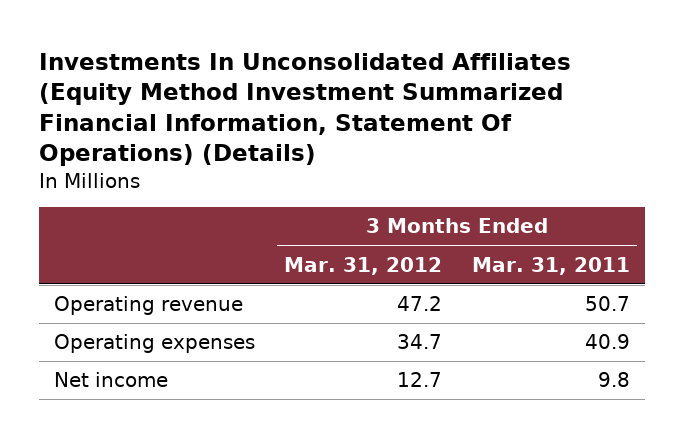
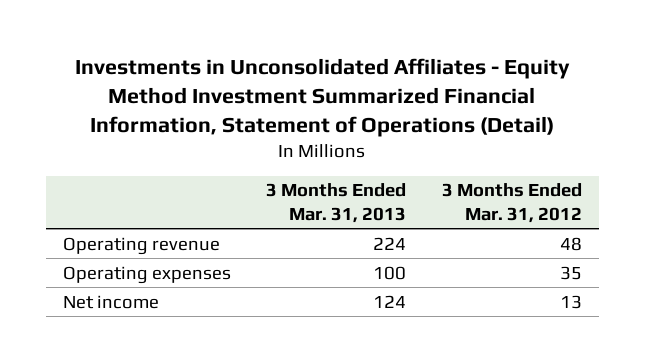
- Investments In Unconsolidated Affiliates (Equity Method Investment Summarized Financial Information, Statement Of Operations) (Details)
+ Investments in Unconsolidated Affiliates - Equity Method Investment Summarized Financial Information, Statement of Operations (Detail)
- | 3 Months Ended Mar. 31, 2012 | 3 Months Ended Mar. 31, 2011
+ | 3 Months Ended Mar. 31, 2013 | 3 Months Ended Mar. 31, 2012
- Operating revenue | 47.2 | 50.7
- Operating expenses | 34.7 | 40.9
- Net income | 12.7 | 9.8
+ Operating revenue | 224 | 48
+ Operating expenses | 100 | 35
+ Net income | 124 | 13

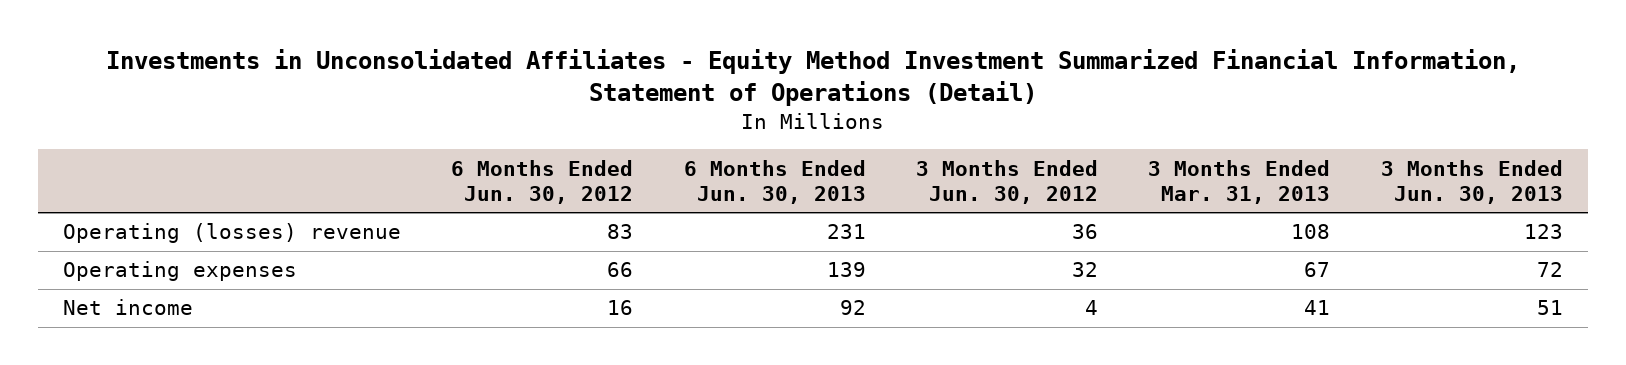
- | 3 Months Ended Mar. 31, 2013 | 3 Months Ended Mar. 31, 2012
+ | 6 Months Ended Jun. 30, 2012 | 6 Months Ended Jun. 30, 2013 | 3 Months Ended Jun. 30, 2012 | 3 Months Ended Mar. 31, 2013 | 3 Months Ended Jun. 30, 2013
- Operating revenue | 224 | 48
- Operating expenses | 100 | 35
- Net income | 124 | 13
+ Operating (losses) revenue | 83 | 231 | 36 | 108 | 123
+ Operating expenses | 66 | 139 | 32 | 67 | 72
+ Net income | 16 | 92 | 4 | 41 | 51

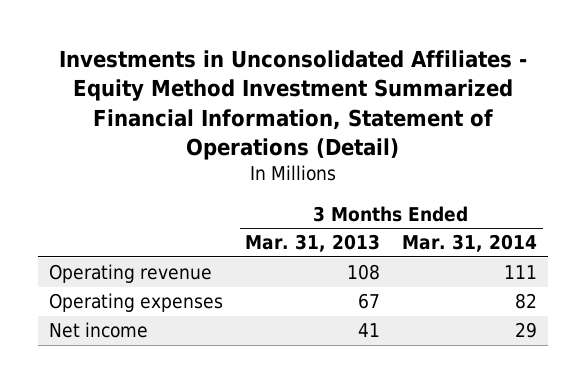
- | 6 Months Ended Jun. 30, 2012 | 6 Months Ended Jun. 30, 2013 | 3 Months Ended Jun. 30, 2012 | 3 Months Ended Mar. 31, 2013 | 3 Months Ended Jun. 30, 2013
+ | 3 Months Ended Mar. 31, 2013 | 3 Months Ended Mar. 31, 2014
- Operating (losses) revenue | 83 | 231 | 36 | 108 | 123
+ Operating revenue | 108 | 111

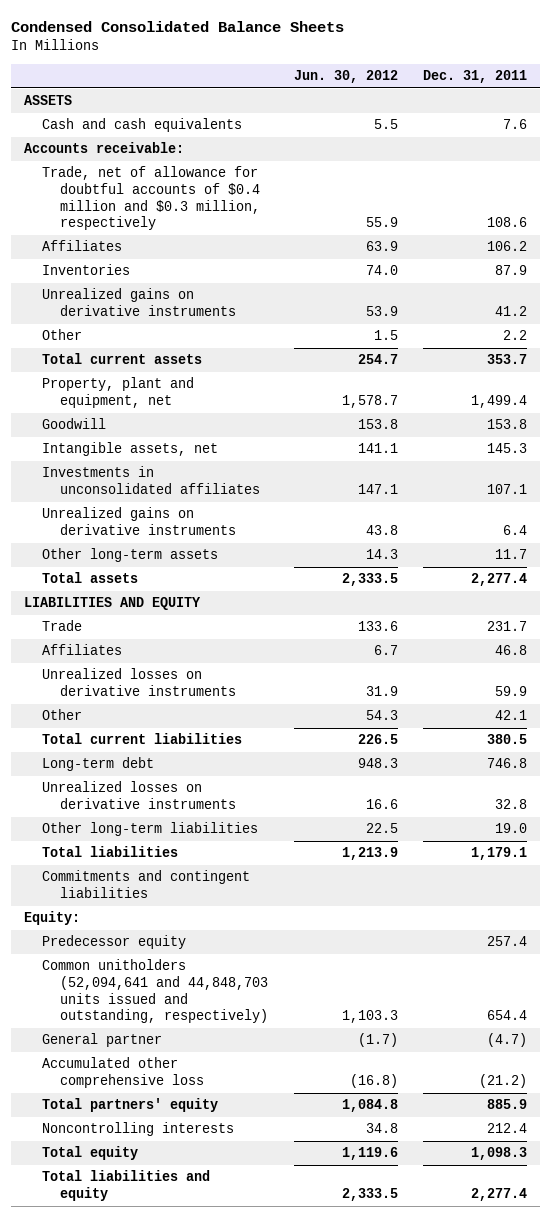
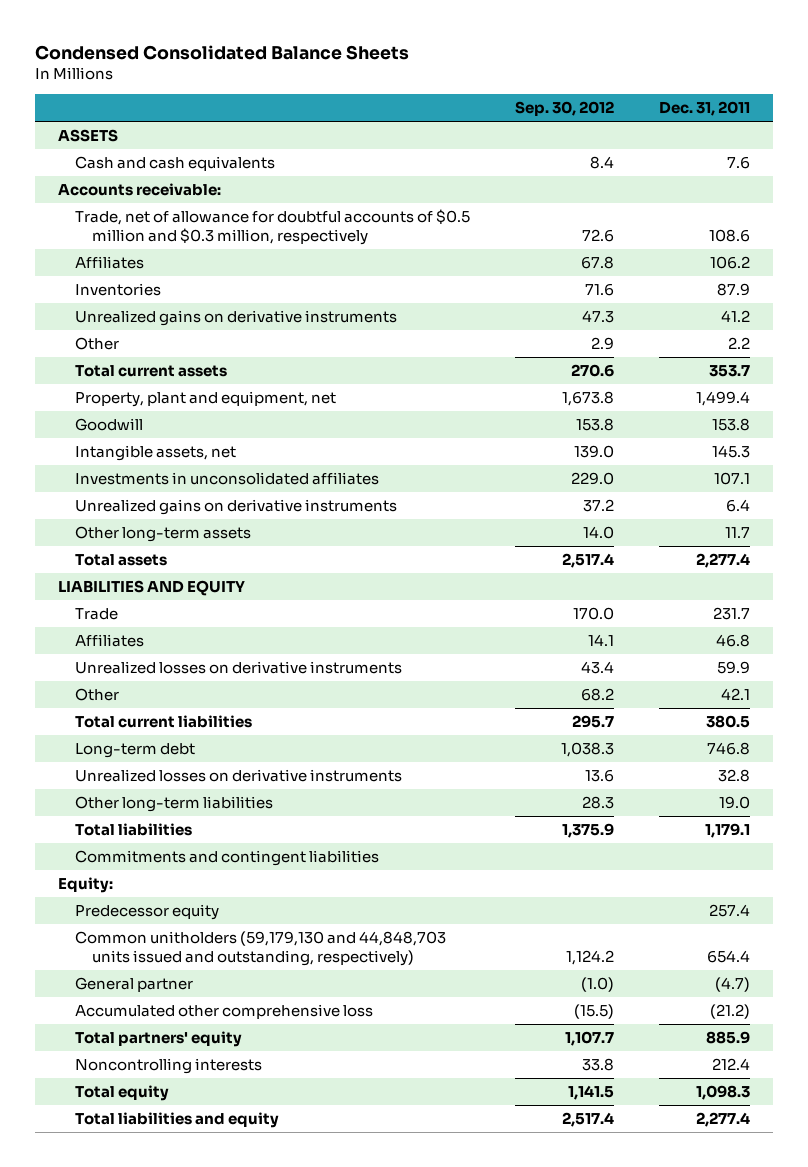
- | Jun. 30, 2012 | Dec. 31, 2011
+ | Sep. 30, 2012 | Dec. 31, 2011
- Trade, net of allowance for doubtful accounts of $0.4 million and $0.3 million, respectively | 55.9 | 108.6
+ Trade, net of allowance for doubtful accounts of $0.5 million and $0.3 million, respectively | 72.6 | 108.6
- Common unitholders (52,094,641 and 44,848,703 units issued and outstanding, respectively) | 1,103.3 | 654.4
+ Common unitholders (59,179,130 and 44,848,703 units issued and outstanding, respectively) | 1,124.2 | 654.4

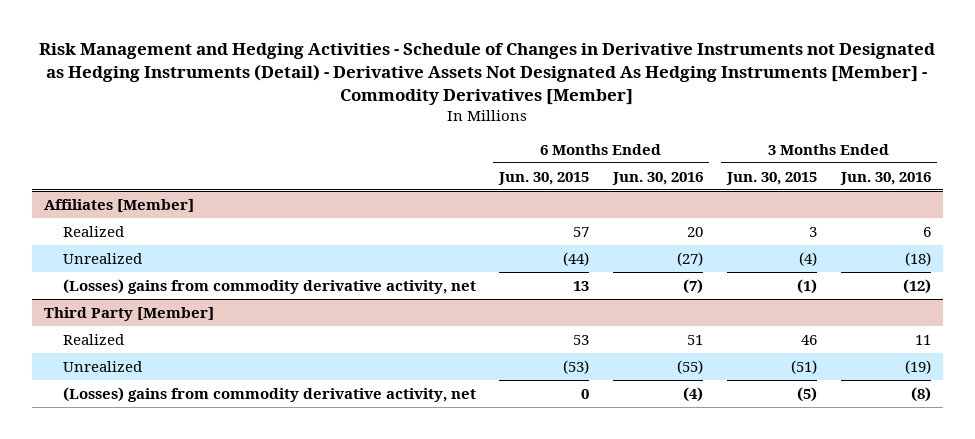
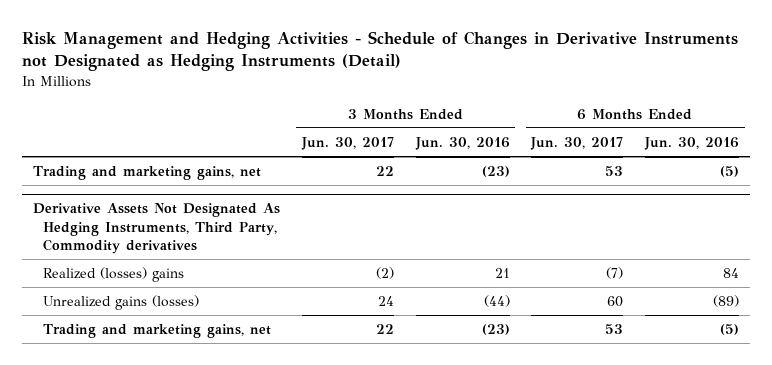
- Risk Management and Hedging Activities - Schedule of Changes in Derivative Instruments not Designated as Hedging Instruments (Detail) - Derivative Assets Not Designated As Hedging Instruments [Member] - Commodity Derivatives [Member]
+ Risk Management and Hedging Activities - Schedule of Changes in Derivative Instruments not Designated as Hedging Instruments (Detail)
- | 6 Months Ended Jun. 30, 2015 | 6 Months Ended Jun. 30, 2016 | 3 Months Ended Jun. 30, 2015 | 3 Months Ended Jun. 30, 2016
+ | 3 Months Ended Jun. 30, 2017 | 3 Months Ended Jun. 30, 2016 | 6 Months Ended Jun. 30, 2017 | 6 Months Ended Jun. 30, 2016
- Affiliates [Member]
- Realized | 57 | 20 | 3 | 6
- Unrealized | (44) | (27) | (4) | (18)
- (Losses) gains from commodity derivative activity, net | 13 | (7) | (1) | (12)
- Third Party [Member]
- Realized | 53 | 51 | 46 | 11
- Unrealized | (53) | (55) | (51) | (19)
- (Losses) gains from commodity derivative activity, net | 0 | (4) | (5) | (8)
+ Trading and marketing gains, net | 22 | (23) | 53 | (5)
+ Derivative Assets Not Designated As Hedging Instruments, Third Party, Commodity derivatives
+ Realized (losses) gains | (2) | 21 | (7) | 84
+ Unrealized gains (losses) | 24 | (44) | 60 | (89)
+ Trading and marketing gains, net | 22 | (23) | 53 | (5)

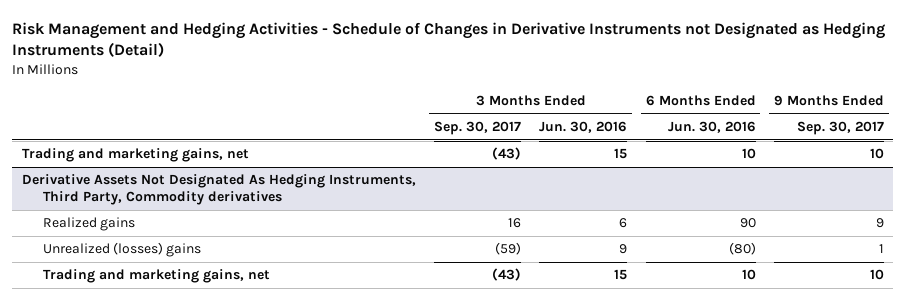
- | 3 Months Ended Jun. 30, 2017 | 3 Months Ended Jun. 30, 2016 | 6 Months Ended Jun. 30, 2017 | 6 Months Ended Jun. 30, 2016
+ | 3 Months Ended Sep. 30, 2017 | 3 Months Ended Jun. 30, 2016 | 6 Months Ended Jun. 30, 2016 | 9 Months Ended Sep. 30, 2017
- Trading and marketing gains, net | 22 | (23) | 53 | (5)
+ Trading and marketing gains, net | (43) | 15 | 10 | 10
@ Derivative Assets Not Designated As Hedging Instruments, Third Party, Commodity derivatives
- Realized (losses) gains | (2) | 21 | (7) | 84
- Unrealized gains (losses) | 24 | (44) | 60 | (89)
- Trading and marketing gains, net | 22 | (23) | 53 | (5)
+ Realized gains | 16 | 6 | 90 | 9
+ Unrealized (losses) gains | (59) | 9 | (80) | 1
+ Trading and marketing gains, net | (43) | 15 | 10 | 10

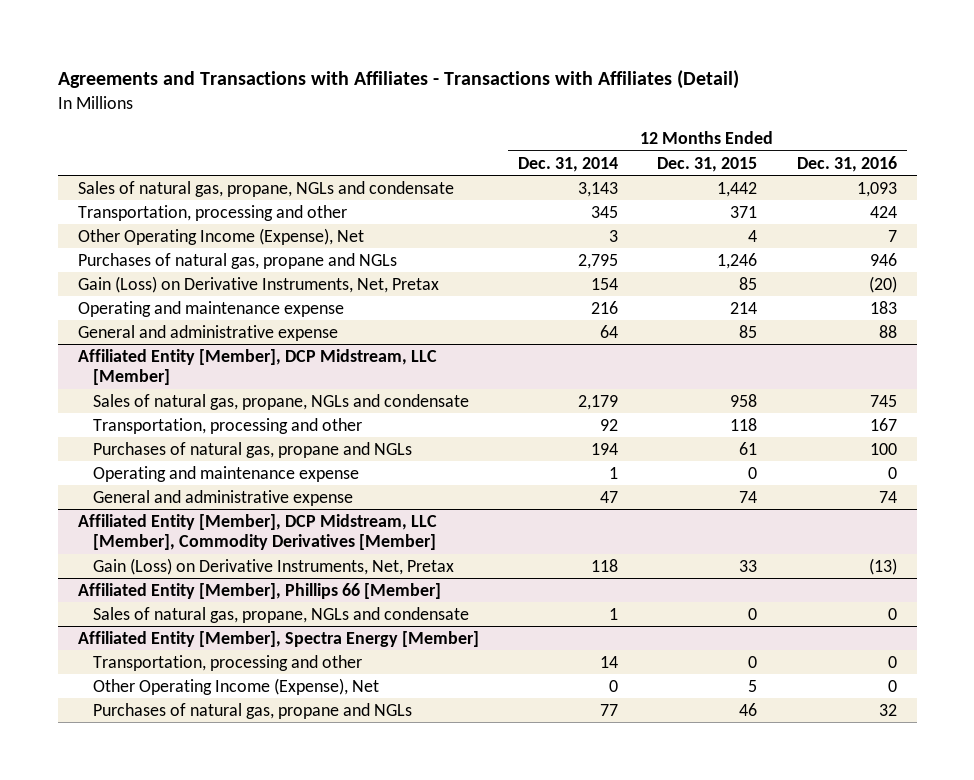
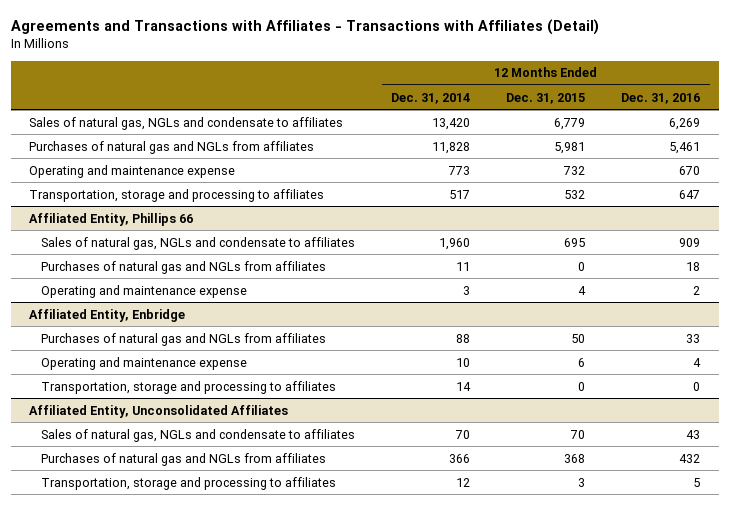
- Sales of natural gas, propane, NGLs and condensate | 3,143 | 1,442 | 1,093
- Transportation, processing and other | 345 | 371 | 424
- Other Operating Income (Expense), Net | 3 | 4 | 7
- Purchases of natural gas, propane and NGLs | 2,795 | 1,246 | 946
- Gain (Loss) on Derivative Instruments, Net, Pretax | 154 | 85 | (20)
- Operating and maintenance expense | 216 | 214 | 183
- General and administrative expense | 64 | 85 | 88
- Affiliated Entity [Member], DCP Midstream, LLC [Member]
- Sales of natural gas, propane, NGLs and condensate | 2,179 | 958 | 745
- Transportation, processing and other | 92 | 118 | 167
- Purchases of natural gas, propane and NGLs | 194 | 61 | 100
- Operating and maintenance expense | 1 | 0 | 0
- General and administrative expense | 47 | 74 | 74
- Affiliated Entity [Member], DCP Midstream, LLC [Member], Commodity Derivatives [Member]
- Gain (Loss) on Derivative Instruments, Net, Pretax | 118 | 33 | (13)
- Affiliated Entity [Member], Phillips 66 [Member]
- Sales of natural gas, propane, NGLs and condensate | 1 | 0 | 0
- Affiliated Entity [Member], Spectra Energy [Member]
- Transportation, processing and other | 14 | 0 | 0
- Other Operating Income (Expense), Net | 0 | 5 | 0
- Purchases of natural gas, propane and NGLs | 77 | 46 | 32
+ Sales of natural gas, NGLs and condensate to affiliates | 13,420 | 6,779 | 6,269
+ Purchases of natural gas and NGLs from affiliates | 11,828 | 5,981 | 5,461
+ Operating and maintenance expense | 773 | 732 | 670
+ Transportation, storage and processing to affiliates | 517 | 532 | 647
+ Affiliated Entity, Phillips 66
+ Sales of natural gas, NGLs and condensate to affiliates | 1,960 | 695 | 909
+ Purchases of natural gas and NGLs from affiliates | 11 | 0 | 18
+ Operating and maintenance expense | 3 | 4 | 2
+ Affiliated Entity, Enbridge
+ Purchases of natural gas and NGLs from affiliates | 88 | 50 | 33
+ Operating and maintenance expense | 10 | 6 | 4
+ Transportation, storage and processing to affiliates | 14 | 0 | 0
+ Affiliated Entity, Unconsolidated Affiliates
+ Sales of natural gas, NGLs and condensate to affiliates | 70 | 70 | 43
+ Purchases of natural gas and NGLs from affiliates | 366 | 368 | 432
+ Transportation, storage and processing to affiliates | 12 | 3 | 5

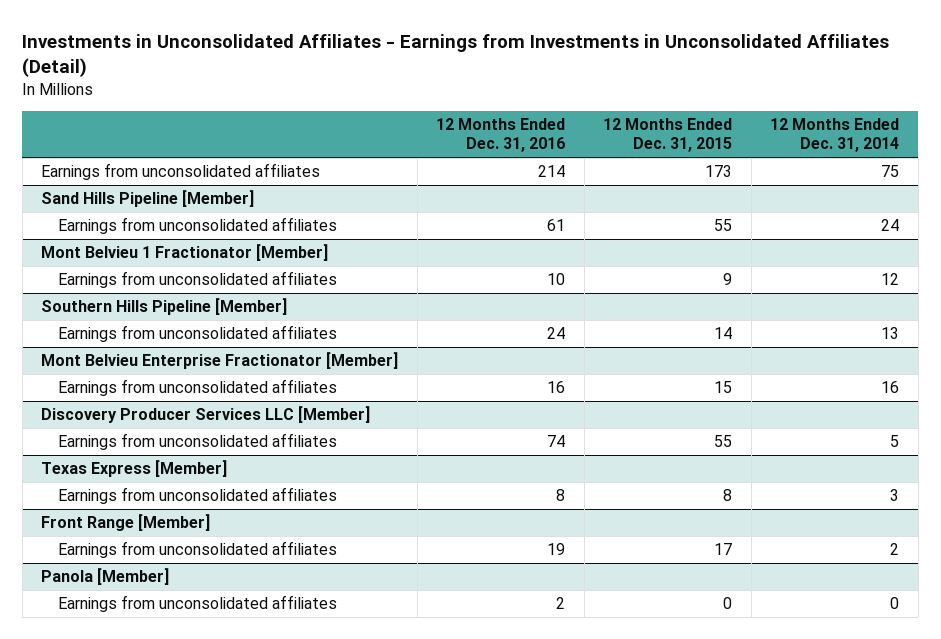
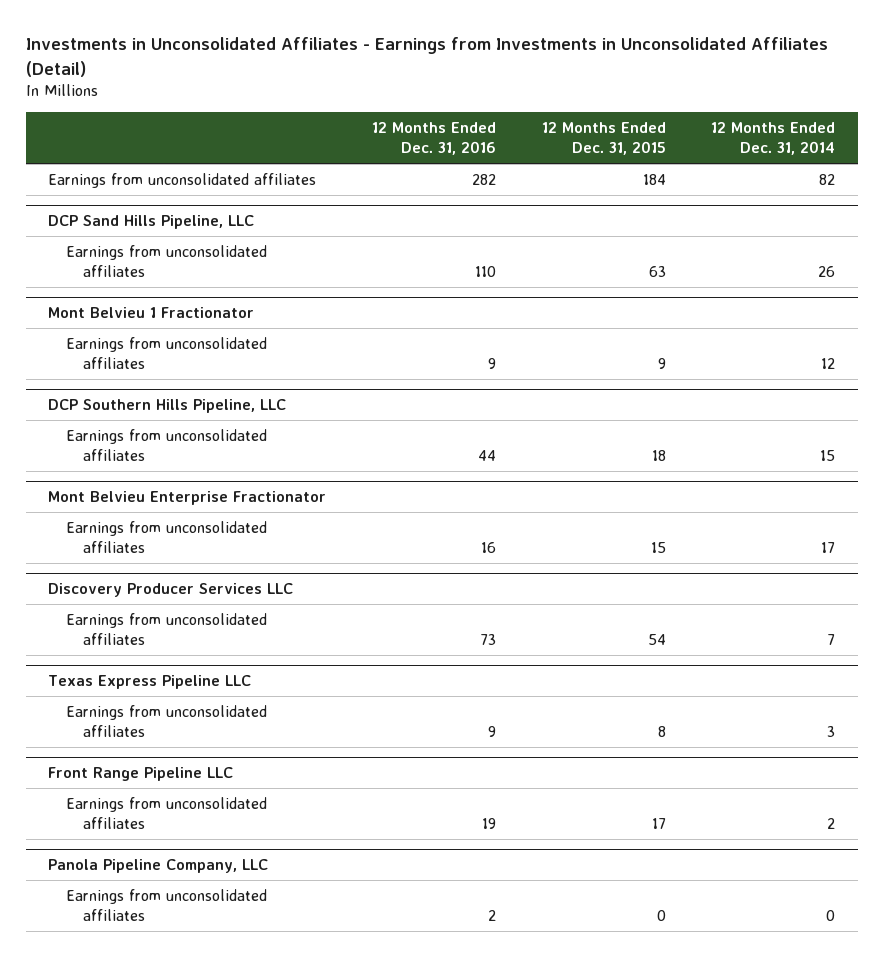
- Earnings from unconsolidated affiliates | 214 | 173 | 75
- Sand Hills Pipeline [Member]
- Earnings from unconsolidated affiliates | 61 | 55 | 24
- Mont Belvieu 1 Fractionator [Member]
- Earnings from unconsolidated affiliates | 10 | 9 | 12
- Southern Hills Pipeline [Member]
- Earnings from unconsolidated affiliates | 24 | 14 | 13
- Mont Belvieu Enterprise Fractionator [Member]
- Earnings from unconsolidated affiliates | 16 | 15 | 16
- Discovery Producer Services LLC [Member]
- Earnings from unconsolidated affiliates | 74 | 55 | 5
- Texas Express [Member]
- Earnings from unconsolidated affiliates | 8 | 8 | 3
- Front Range [Member]
+ Earnings from unconsolidated affiliates | 282 | 184 | 82
+ DCP Sand Hills Pipeline, LLC
+ Earnings from unconsolidated affiliates | 110 | 63 | 26
+ Mont Belvieu 1 Fractionator
+ Earnings from unconsolidated affiliates | 9 | 9 | 12
+ DCP Southern Hills Pipeline, LLC
+ Earnings from unconsolidated affiliates | 44 | 18 | 15
+ Mont Belvieu Enterprise Fractionator
+ Earnings from unconsolidated affiliates | 16 | 15 | 17
+ Discovery Producer Services LLC
+ Earnings from unconsolidated affiliates | 73 | 54 | 7
+ Texas Express Pipeline LLC
+ Earnings from unconsolidated affiliates | 9 | 8 | 3
+ Front Range Pipeline LLC
- Panola [Member]
+ Panola Pipeline Company, LLC

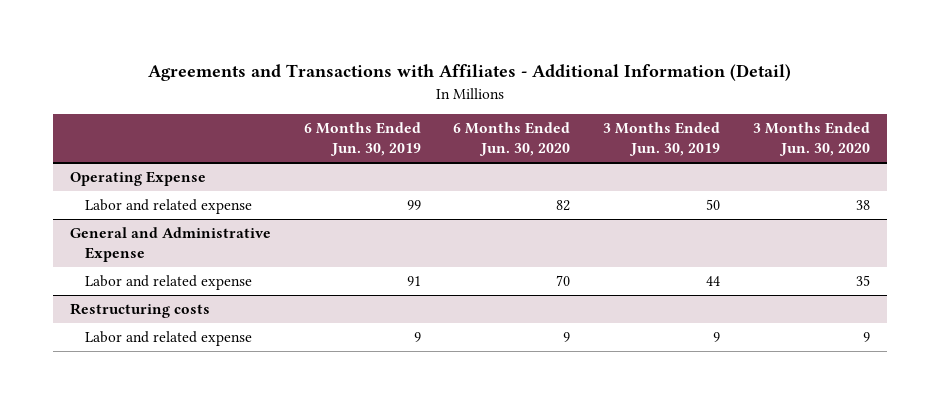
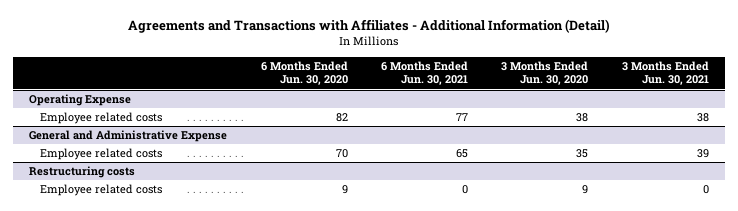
- | 6 Months Ended Jun. 30, 2019 | 6 Months Ended Jun. 30, 2020 | 3 Months Ended Jun. 30, 2019 | 3 Months Ended Jun. 30, 2020
+ | 6 Months Ended Jun. 30, 2020 | 6 Months Ended Jun. 30, 2021 | 3 Months Ended Jun. 30, 2020 | 3 Months Ended Jun. 30, 2021
@ Operating Expense
- Labor and related expense | 99 | 82 | 50 | 38
+ Employee related costs | 82 | 77 | 38 | 38
@ General and Administrative Expense
- Labor and related expense | 91 | 70 | 44 | 35
+ Employee related costs | 70 | 65 | 35 | 39
@ Restructuring costs
- Labor and related expense | 9 | 9 | 9 | 9
+ Employee related costs | 9 | 0 | 9 | 0

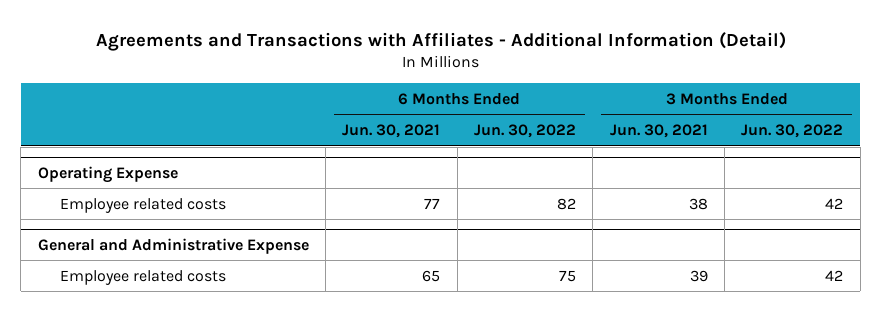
- | 6 Months Ended Jun. 30, 2020 | 6 Months Ended Jun. 30, 2021 | 3 Months Ended Jun. 30, 2020 | 3 Months Ended Jun. 30, 2021
+ | 6 Months Ended Jun. 30, 2021 | 6 Months Ended Jun. 30, 2022 | 3 Months Ended Jun. 30, 2021 | 3 Months Ended Jun. 30, 2022
- Restructuring costs
- Employee related costs | 9 | 0 | 9 | 0

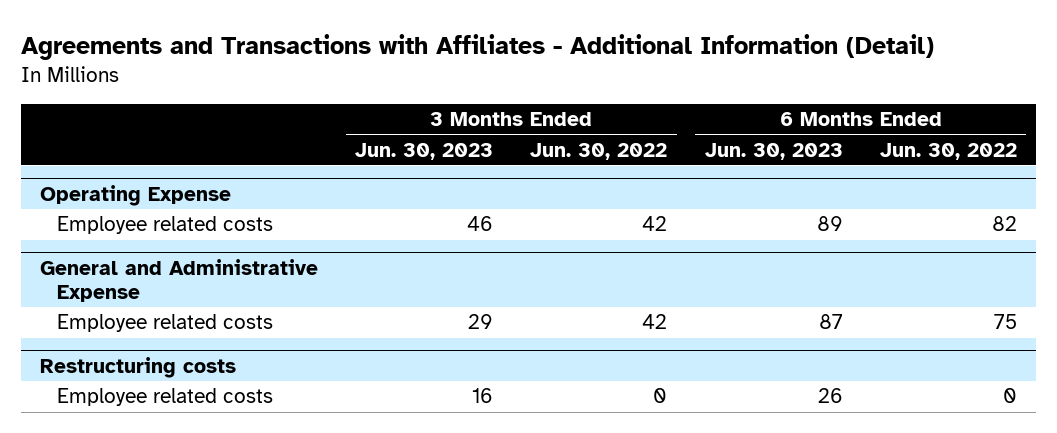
- | 6 Months Ended Jun. 30, 2021 | 6 Months Ended Jun. 30, 2022 | 3 Months Ended Jun. 30, 2021 | 3 Months Ended Jun. 30, 2022
+ | 3 Months Ended Jun. 30, 2023 | 3 Months Ended Jun. 30, 2022 | 6 Months Ended Jun. 30, 2023 | 6 Months Ended Jun. 30, 2022
+ Restructuring costs
+ Employee related costs | 16 | 0 | 26 | 0

